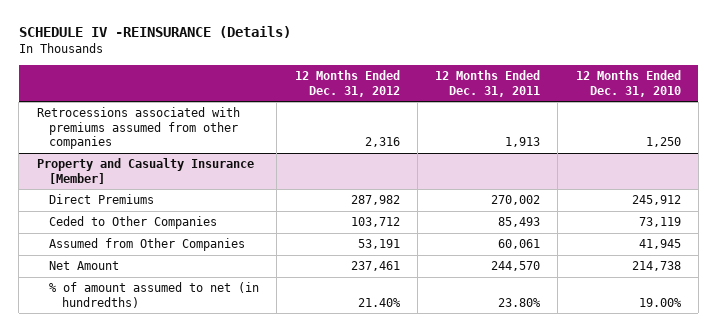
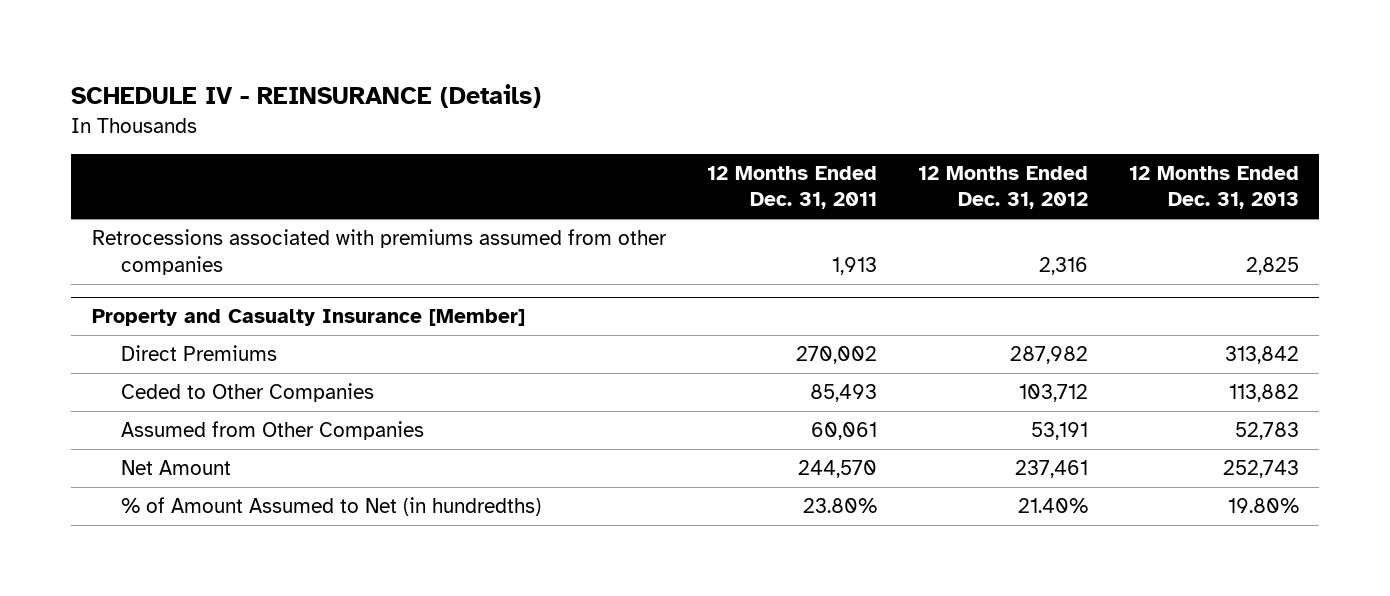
- SCHEDULE IV -REINSURANCE (Details)
+ SCHEDULE IV - REINSURANCE (Details)
- | 12 Months Ended Dec. 31, 2012 | 12 Months Ended Dec. 31, 2011 | 12 Months Ended Dec. 31, 2010
+ | 12 Months Ended Dec. 31, 2011 | 12 Months Ended Dec. 31, 2012 | 12 Months Ended Dec. 31, 2013
@ Property and Casualty Insurance [Member]
- % of amount assumed to net (in hundredths) | 21.40% | 23.80% | 19.00%
+ % of Amount Assumed to Net (in hundredths) | 23.80% | 21.40% | 19.80%

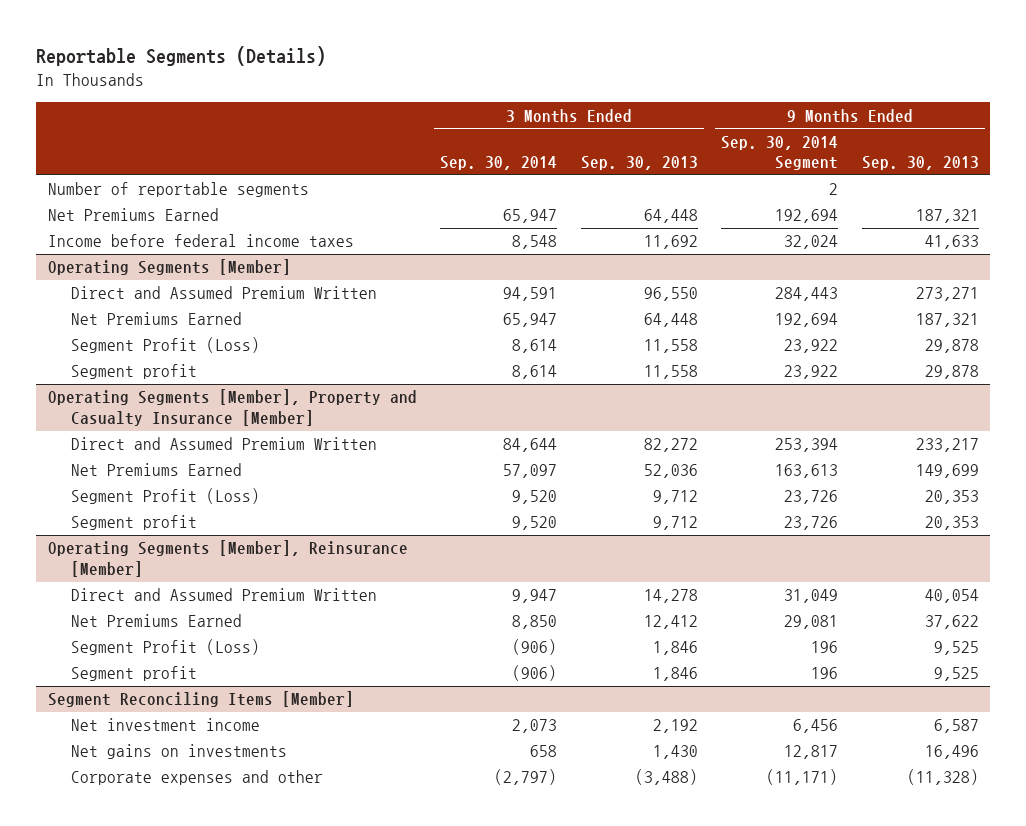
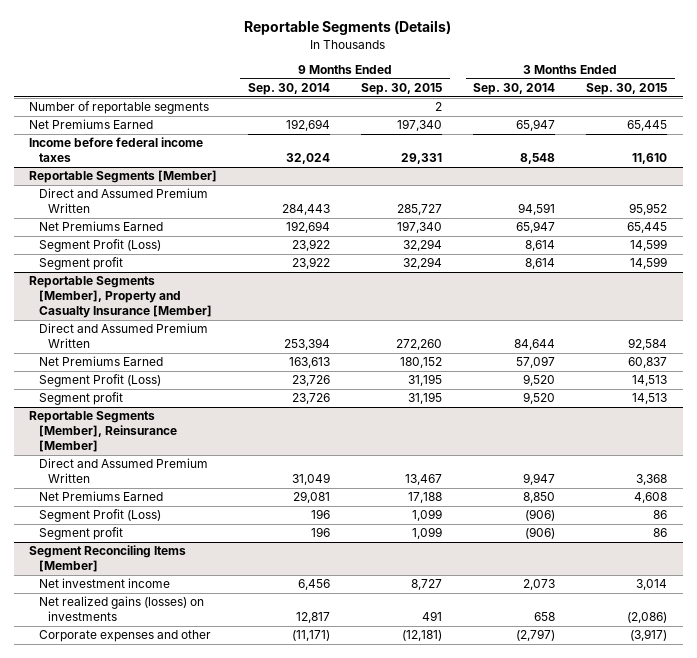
- | 3 Months Ended Sep. 30, 2014 | 3 Months Ended Sep. 30, 2013 | 9 Months Ended Sep. 30, 2014 Segment | 9 Months Ended Sep. 30, 2013
+ | 9 Months Ended Sep. 30, 2014 | 9 Months Ended Sep. 30, 2015 | 3 Months Ended Sep. 30, 2014 | 3 Months Ended Sep. 30, 2015
- Operating Segments [Member]
+ Reportable Segments [Member]
- Operating Segments [Member], Property and Casualty Insurance [Member]
+ Reportable Segments [Member], Property and Casualty Insurance [Member]
- Operating Segments [Member], Reinsurance [Member]
+ Reportable Segments [Member], Reinsurance [Member]
@ Segment Reconciling Items [Member]
- Net gains on investments | 658 | 1,430 | 12,817 | 16,496
+ Net realized gains (losses) on investments | 12,817 | 491 | 658 | (2,086)

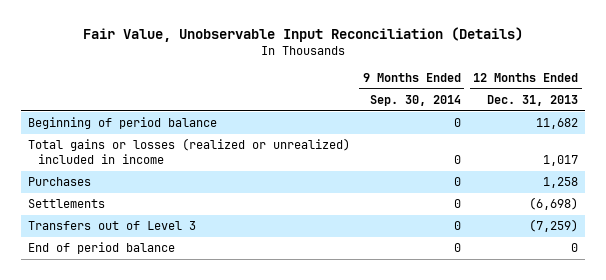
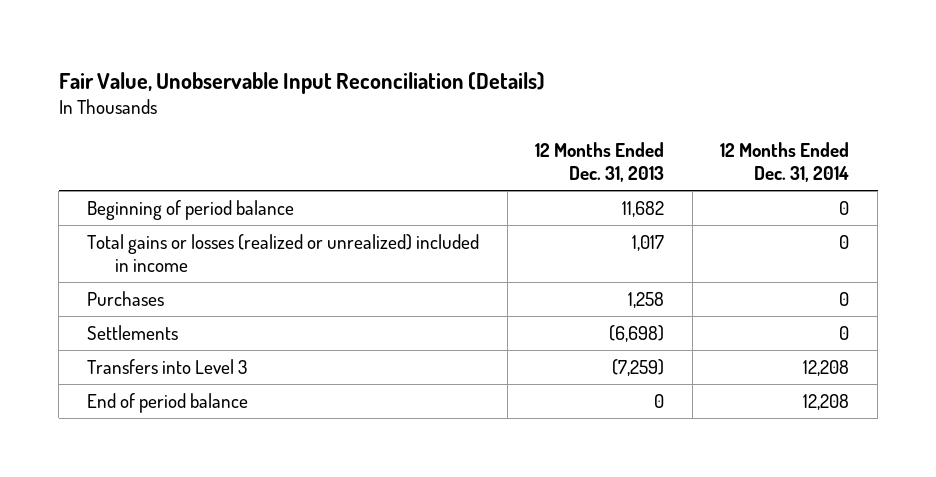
- | 9 Months Ended Sep. 30, 2014 | 12 Months Ended Dec. 31, 2013
+ | 12 Months Ended Dec. 31, 2013 | 12 Months Ended Dec. 31, 2014
- Transfers out of Level 3 | 0 | (7,259)
+ Transfers into Level 3 | (7,259) | 12,208

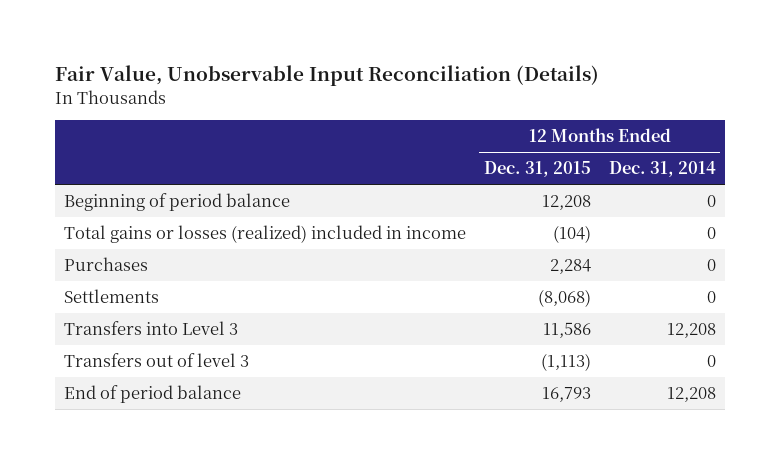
- | 12 Months Ended Dec. 31, 2013 | 12 Months Ended Dec. 31, 2014
+ | 12 Months Ended Dec. 31, 2015 | 12 Months Ended Dec. 31, 2014
- Total gains or losses (realized or unrealized) included in income | 1,017 | 0
+ Total gains or losses (realized) included in income | (104) | 0
+ Transfers out of level 3 | (1,113) | 0

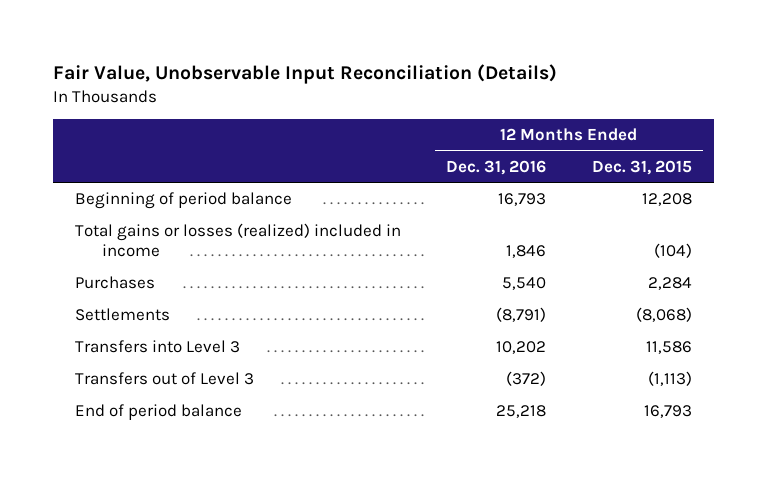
- | 12 Months Ended Dec. 31, 2015 | 12 Months Ended Dec. 31, 2014
+ | 12 Months Ended Dec. 31, 2016 | 12 Months Ended Dec. 31, 2015
- Transfers out of level 3 | (1,113) | 0
+ Transfers out of Level 3 | (372) | (1,113)

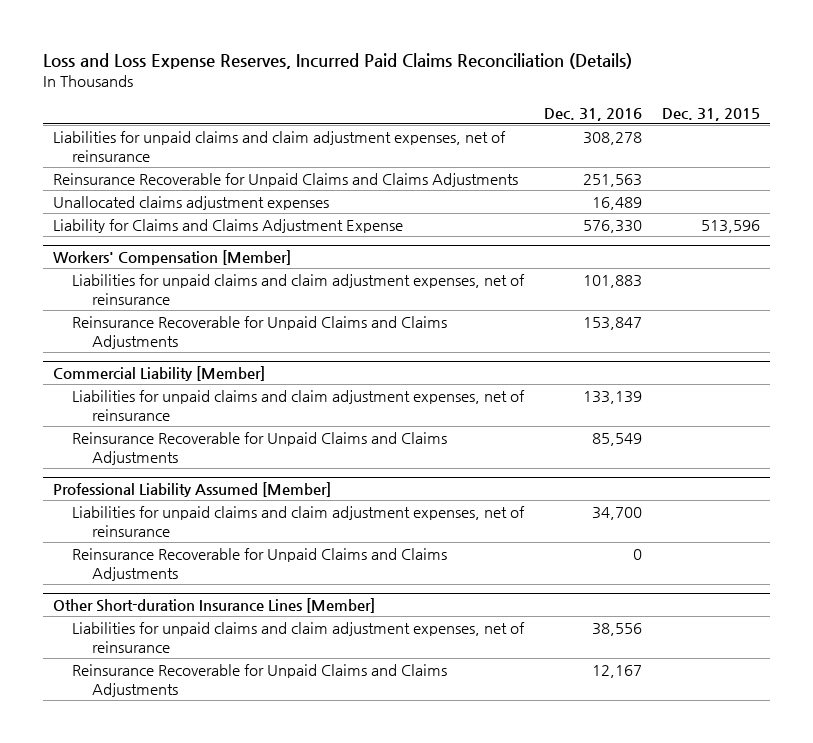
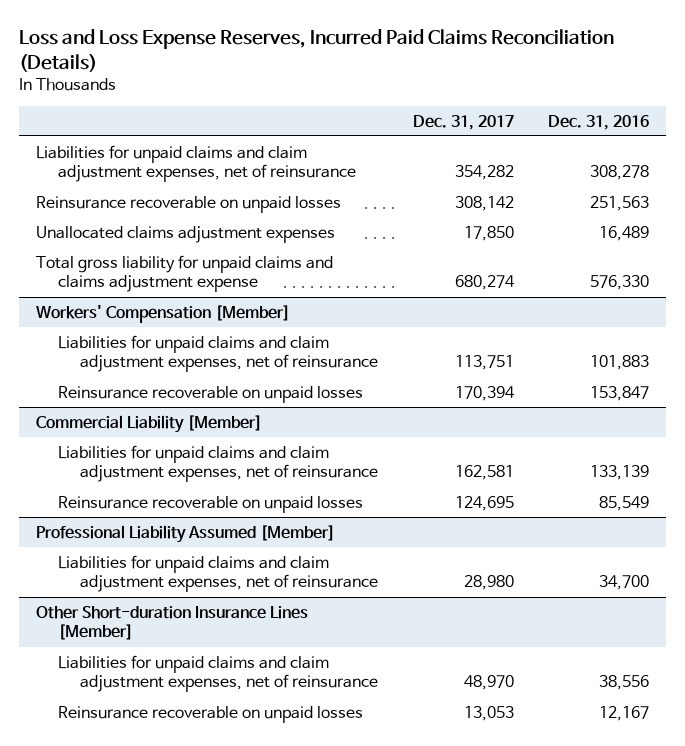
- | Dec. 31, 2016 | Dec. 31, 2015
+ | Dec. 31, 2017 | Dec. 31, 2016
- Reinsurance Recoverable for Unpaid Claims and Claims Adjustments | 251,563 |
+ Reinsurance recoverable on unpaid losses | 308,142 | 251,563
- Liability for Claims and Claims Adjustment Expense | 576,330 | 513,596
+ Total gross liability for unpaid claims and claims adjustment expense | 680,274 | 576,330
@ Workers' Compensation [Member]
- Reinsurance Recoverable for Unpaid Claims and Claims Adjustments | 153,847 |
+ Reinsurance recoverable on unpaid losses | 170,394 | 153,847
@ Commercial Liability [Member]
- Reinsurance Recoverable for Unpaid Claims and Claims Adjustments | 85,549 |
+ Reinsurance recoverable on unpaid losses | 124,695 | 85,549
@ Professional Liability Assumed [Member]
- Reinsurance Recoverable for Unpaid Claims and Claims Adjustments | 0 |
@ Other Short-duration Insurance Lines [Member]
- Reinsurance Recoverable for Unpaid Claims and Claims Adjustments | 12,167 |
+ Reinsurance recoverable on unpaid losses | 13,053 | 12,167

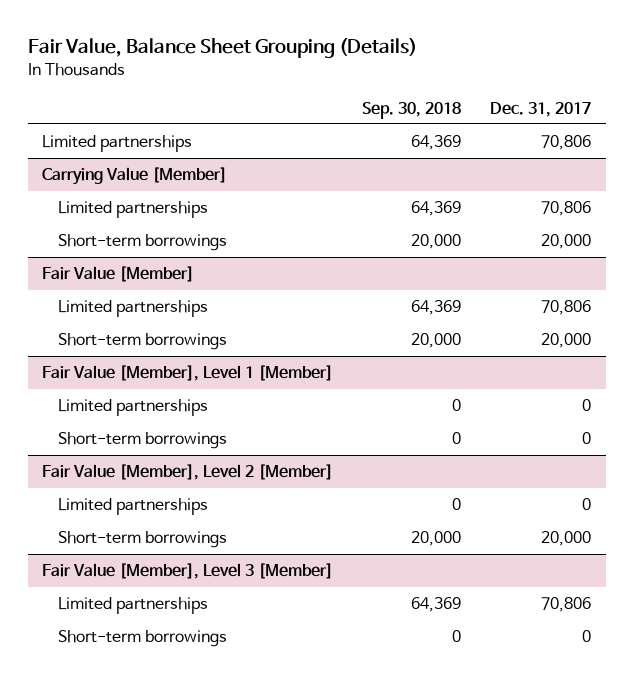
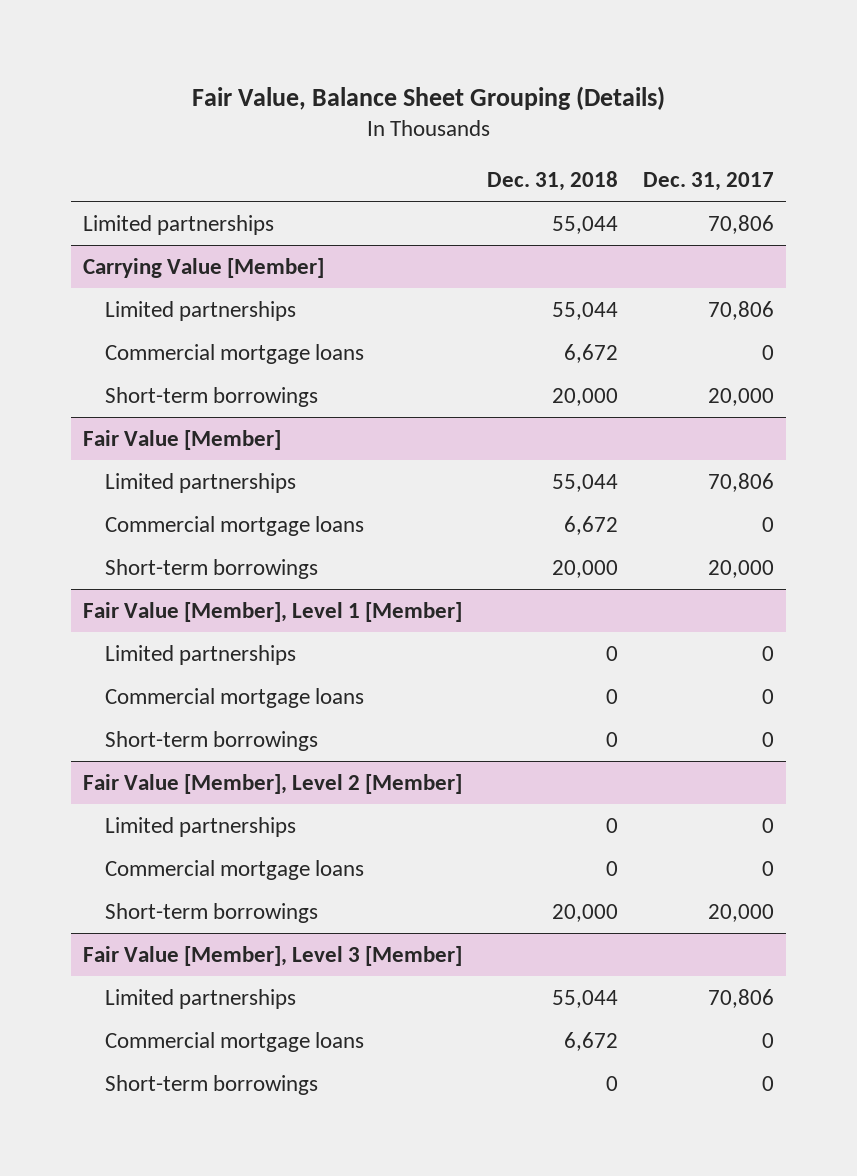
- | Sep. 30, 2018 | Dec. 31, 2017
+ | Dec. 31, 2018 | Dec. 31, 2017
@ Carrying Value [Member]
+ Commercial mortgage loans | 6,672 | 0
@ Fair Value [Member]
+ Commercial mortgage loans | 6,672 | 0
@ Fair Value [Member], Level 1 [Member]
+ Commercial mortgage loans | 0 | 0
@ Fair Value [Member], Level 2 [Member]
+ Commercial mortgage loans | 0 | 0
@ Fair Value [Member], Level 3 [Member]
+ Commercial mortgage loans | 6,672 | 0

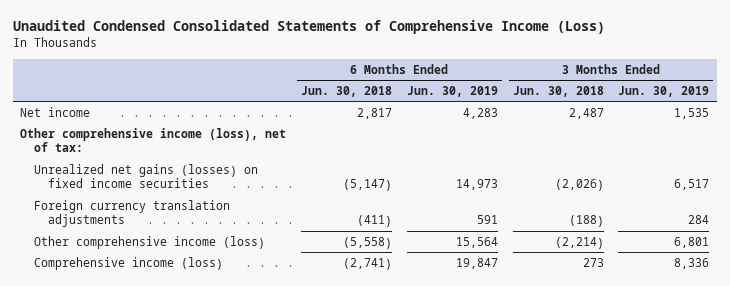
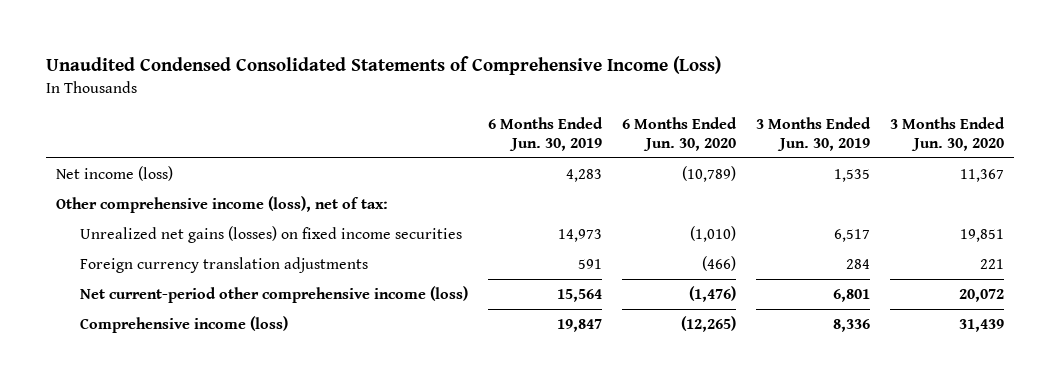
- | 6 Months Ended Jun. 30, 2018 | 6 Months Ended Jun. 30, 2019 | 3 Months Ended Jun. 30, 2018 | 3 Months Ended Jun. 30, 2019
+ | 6 Months Ended Jun. 30, 2019 | 6 Months Ended Jun. 30, 2020 | 3 Months Ended Jun. 30, 2019 | 3 Months Ended Jun. 30, 2020
- Net income | 2,817 | 4,283 | 2,487 | 1,535
+ Net income (loss) | 4,283 | (10,789) | 1,535 | 11,367
- Other comprehensive income (loss) | (5,558) | 15,564 | (2,214) | 6,801
+ Net current-period other comprehensive income (loss) | 15,564 | (1,476) | 6,801 | 20,072

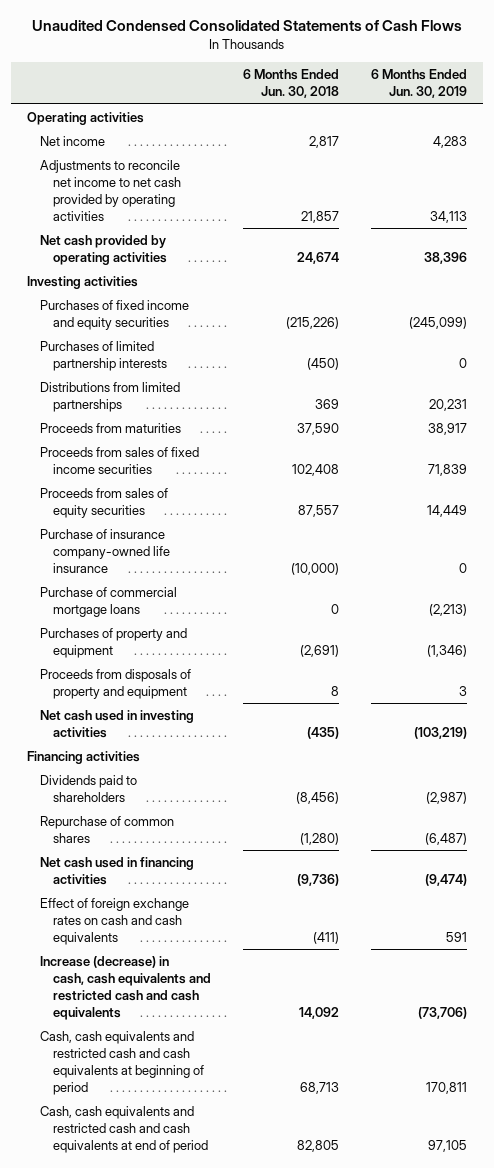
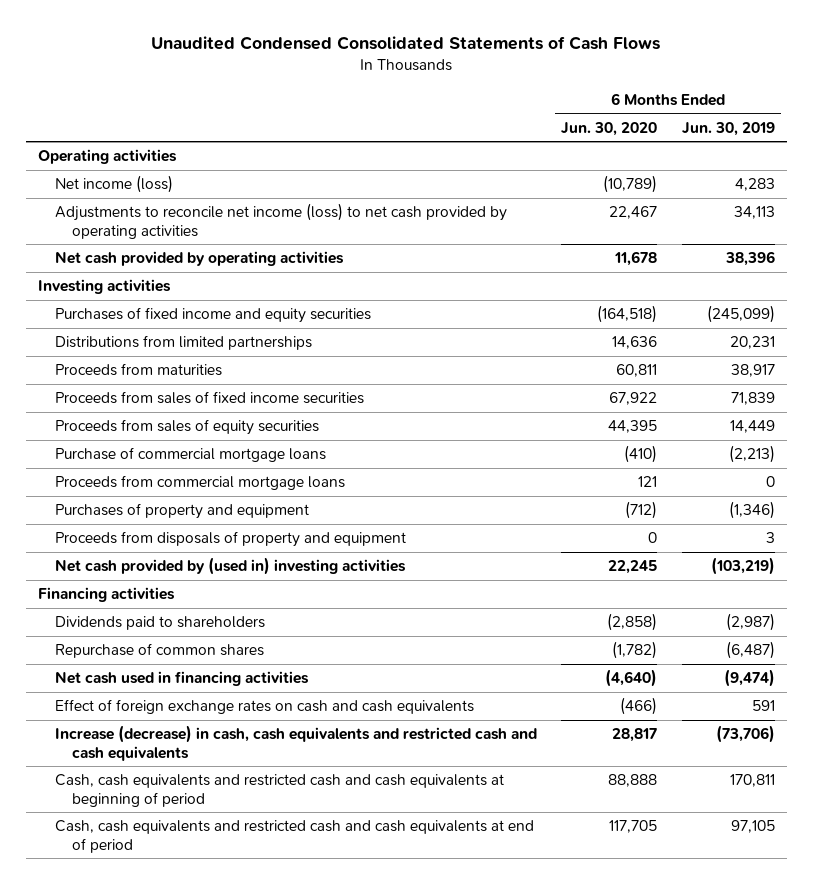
- | 6 Months Ended Jun. 30, 2018 | 6 Months Ended Jun. 30, 2019
+ | 6 Months Ended Jun. 30, 2020 | 6 Months Ended Jun. 30, 2019
- Net income | 2,817 | 4,283
- Adjustments to reconcile net income to net cash provided by operating activities | 21,857 | 34,113
+ Net income (loss) | (10,789) | 4,283
+ Adjustments to reconcile net income (loss) to net cash provided by operating activities | 22,467 | 34,113
- Purchases of limited partnership interests | (450) | 0
- Purchase of insurance company-owned life insurance | (10,000) | 0
+ Proceeds from commercial mortgage loans | 121 | 0
- Net cash used in investing activities | (435) | (103,219)
+ Net cash provided by (used in) investing activities | 22,245 | (103,219)

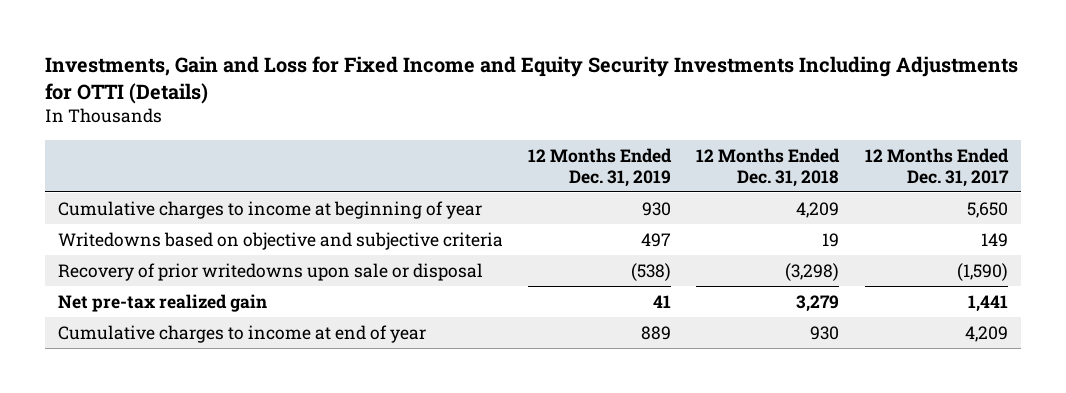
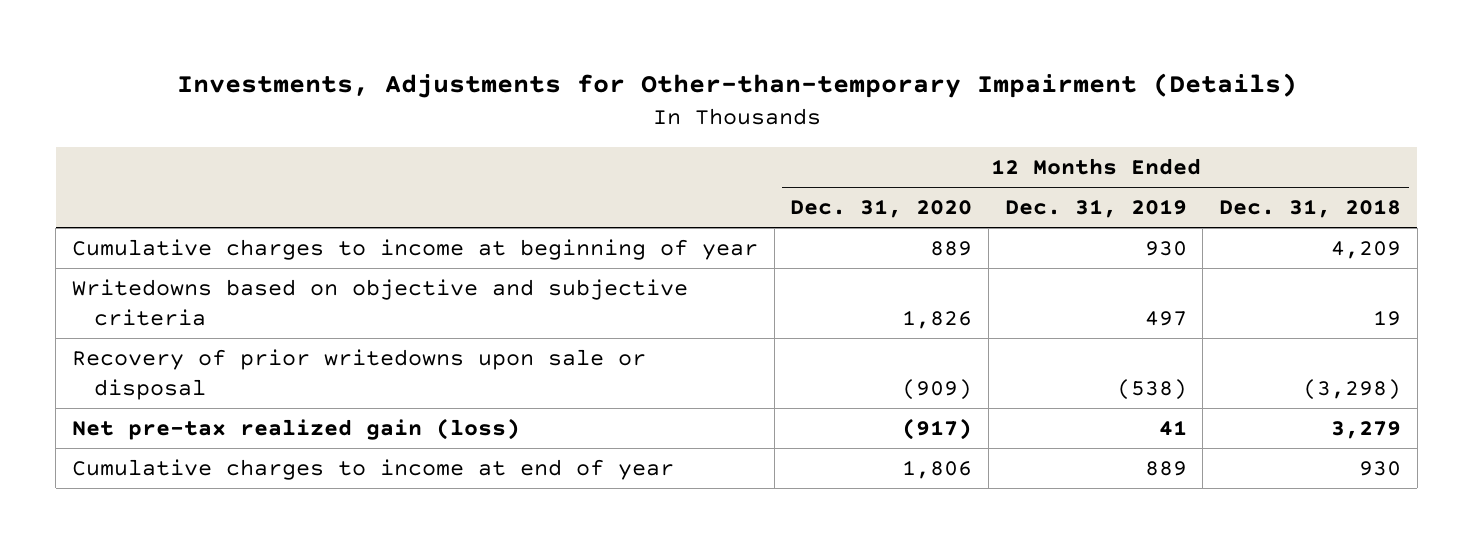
- Investments, Gain and Loss for Fixed Income and Equity Security Investments Including Adjustments for OTTI (Details)
+ Investments, Adjustments for Other-than-temporary Impairment (Details)
- | 12 Months Ended Dec. 31, 2019 | 12 Months Ended Dec. 31, 2018 | 12 Months Ended Dec. 31, 2017
+ | 12 Months Ended Dec. 31, 2020 | 12 Months Ended Dec. 31, 2019 | 12 Months Ended Dec. 31, 2018
- Net pre-tax realized gain | 41 | 3,279 | 1,441
+ Net pre-tax realized gain (loss) | (917) | 41 | 3,279

